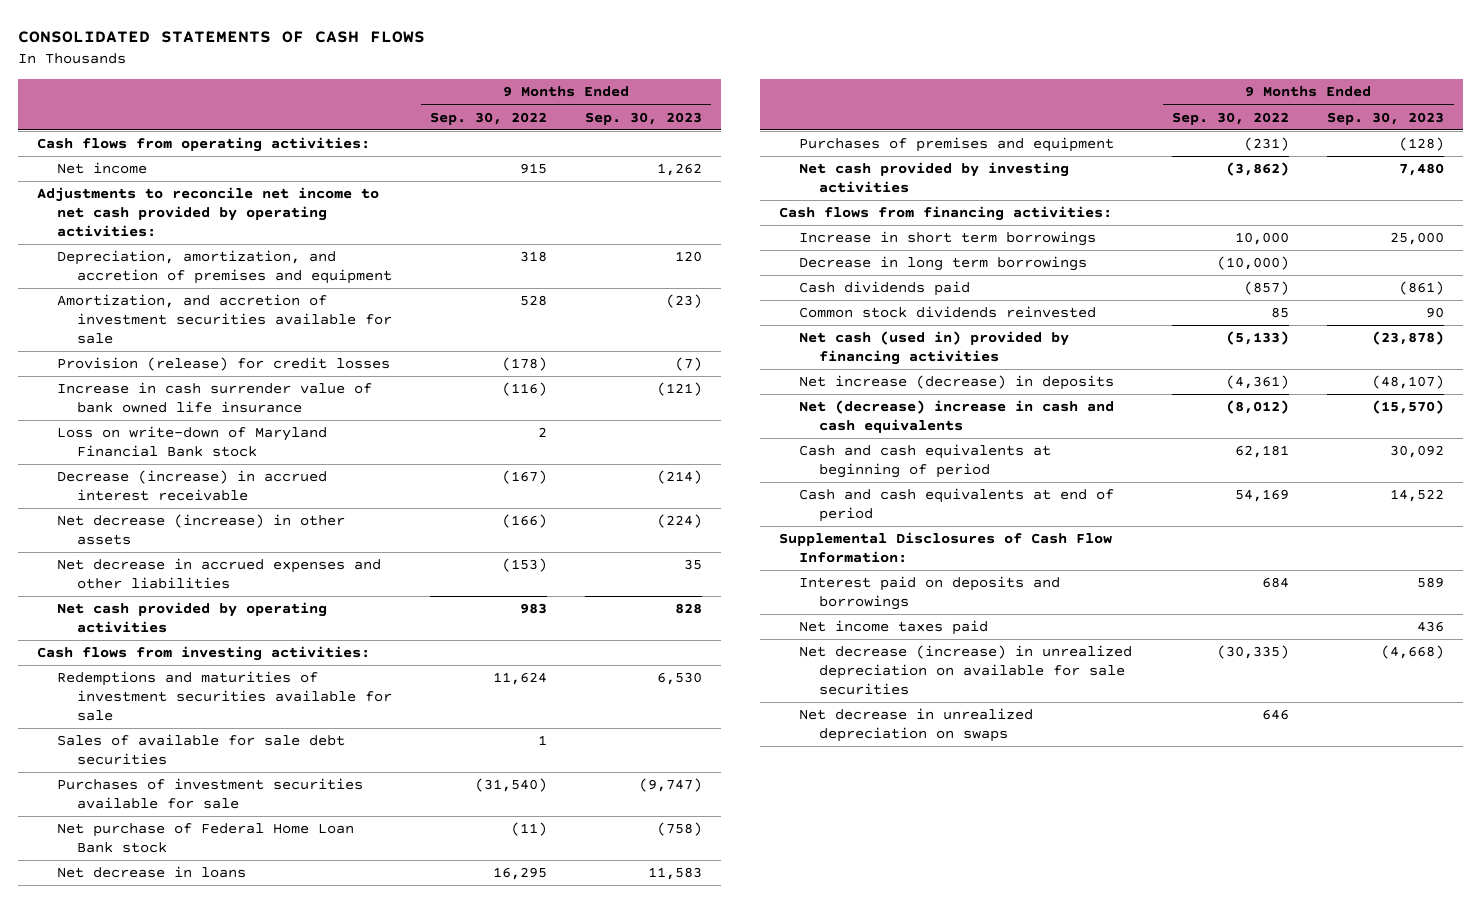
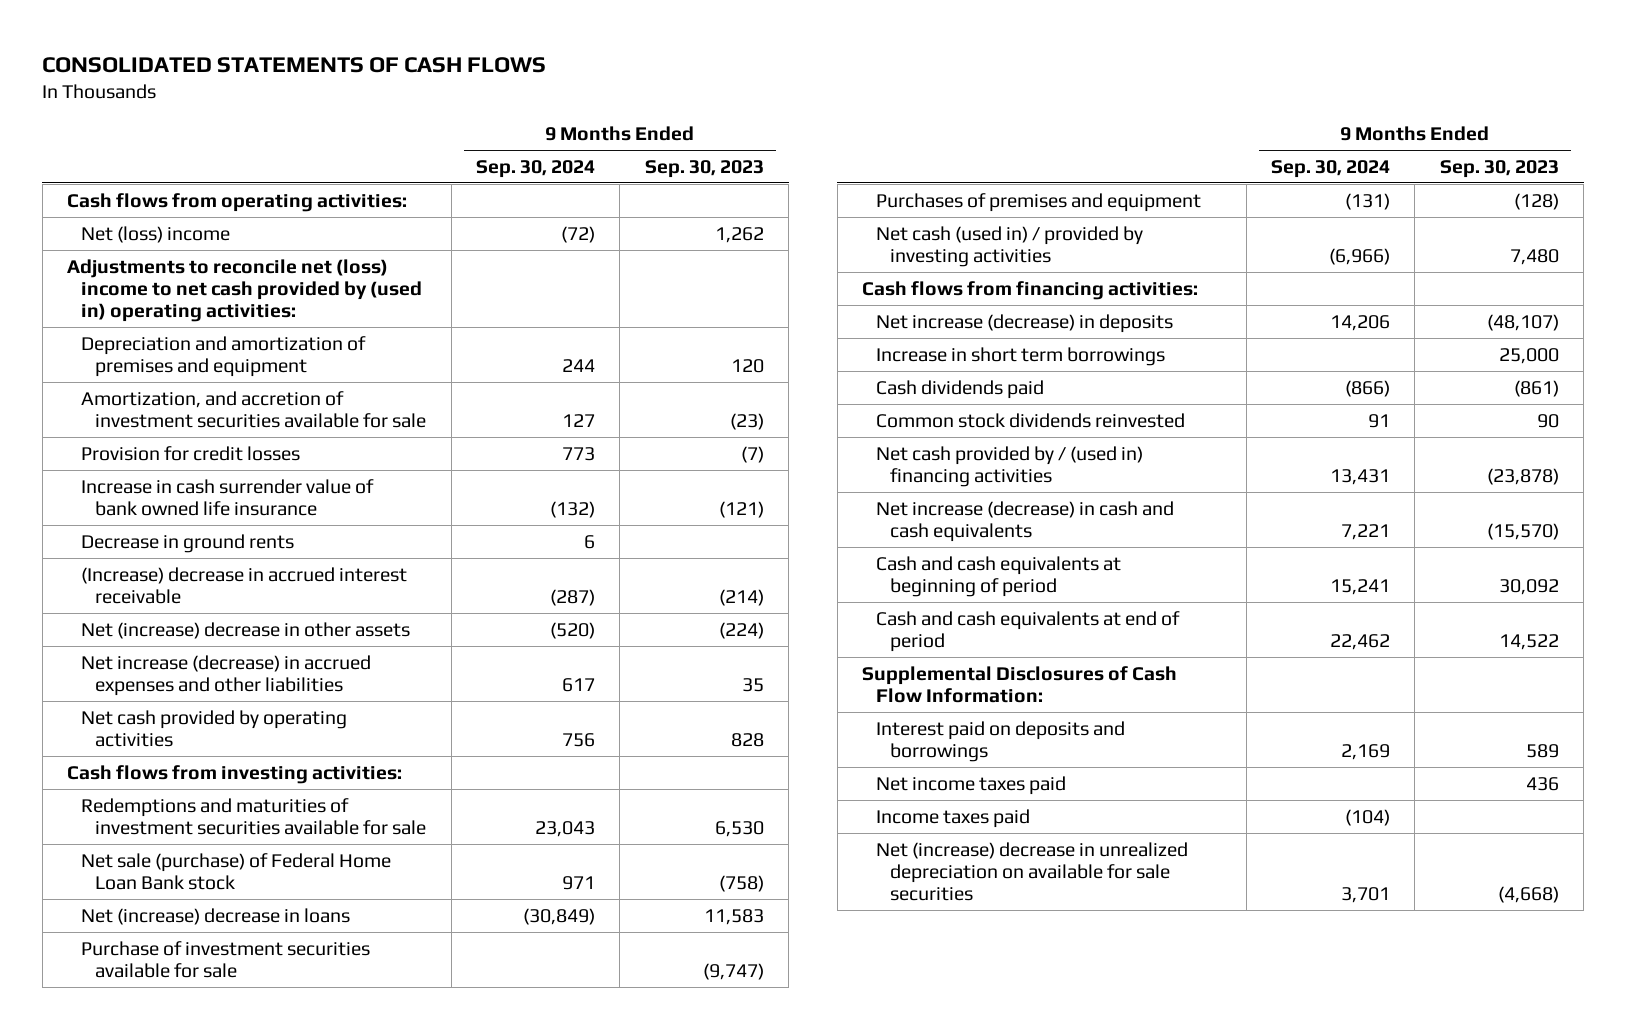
- | 9 Months Ended Sep. 30, 2022 | 9 Months Ended Sep. 30, 2023
+ | 9 Months Ended Sep. 30, 2024 | 9 Months Ended Sep. 30, 2023
- Net income | 915 | 1,262
- Adjustments to reconcile net income to net cash provided by operating activities:
- Depreciation, amortization, and accretion of premises and equipment | 318 | 120
+ Net (loss) income | (72) | 1,262
+ Adjustments to reconcile net (loss) income to net cash provided by (used in) operating activities:
+ Depreciation and amortization of premises and equipment | 244 | 120
- Provision (release) for credit losses | (178) | (7)
+ Provision for credit losses | 773 | (7)
- Loss on write-down of Maryland Financial Bank stock | 2 |
- Decrease (increase) in accrued interest receivable | (167) | (214)
- Net decrease (increase) in other assets | (166) | (224)
- Net decrease in accrued expenses and other liabilities | (153) | 35
+ Decrease in ground rents | 6 |
+ (Increase) decrease in accrued interest receivable | (287) | (214)
+ Net (increase) decrease in other assets | (520) | (224)
+ Net increase (decrease) in accrued expenses and other liabilities | 617 | 35
- Sales of available for sale debt securities | 1 |
- Purchases of investment securities available for sale | (31,540) | (9,747)
- Net purchase of Federal Home Loan Bank stock | (11) | (758)
- Net decrease in loans | 16,295 | 11,583
+ Net sale (purchase) of Federal Home Loan Bank stock | 971 | (758)
+ Net (increase) decrease in loans | (30,849) | 11,583
+ Purchase of investment securities available for sale | | (9,747)
- Net cash provided by investing activities | (3,862) | 7,480
+ Net cash (used in) / provided by investing activities | (6,966) | 7,480
moved up: Net increase (decrease) in deposits | 14,206 | (48,107)
- Decrease in long term borrowings | (10,000) |
- Net cash (used in) provided by financing activities | (5,133) | (23,878)
- Net (decrease) increase in cash and cash equivalents | (8,012) | (15,570)
+ Net cash provided by / (used in) financing activities | 13,431 | (23,878)
+ Net increase (decrease) in cash and cash equivalents | 7,221 | (15,570)
- Net decrease (increase) in unrealized depreciation on available for sale securities | (30,335) | (4,668)
- Net decrease in unrealized depreciation on swaps | 646 |
+ Income taxes paid | (104) |
+ Net (increase) decrease in unrealized depreciation on available for sale securities | 3,701 | (4,668)

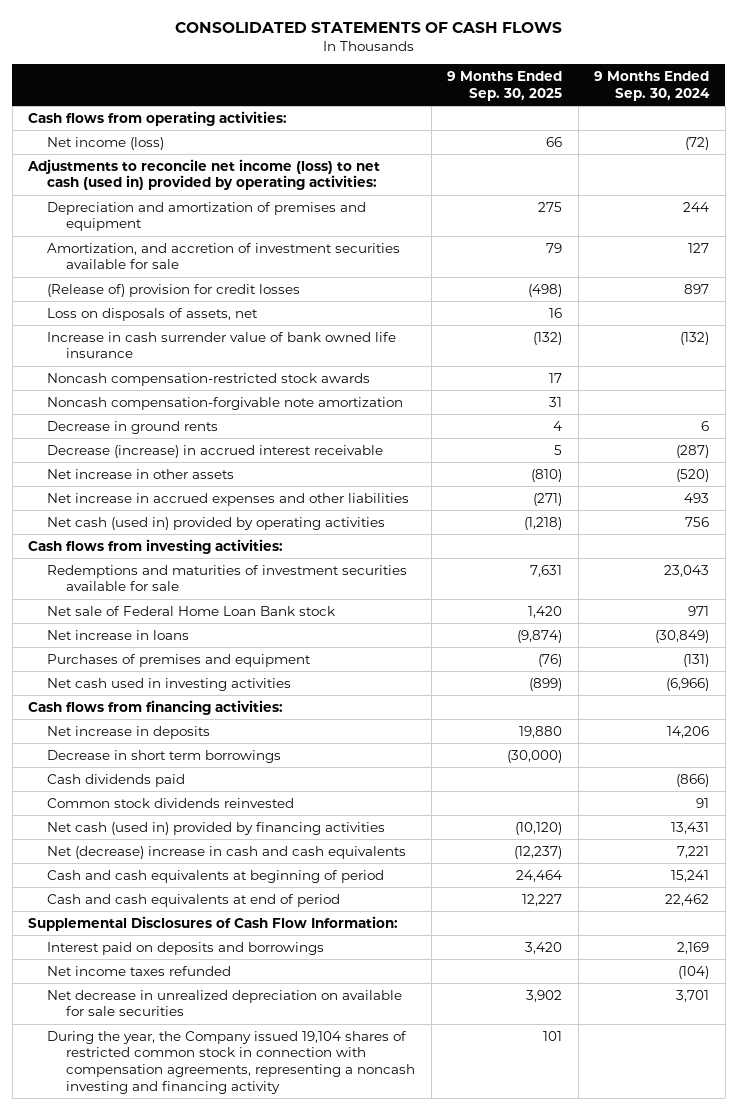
- | 9 Months Ended Sep. 30, 2024 | 9 Months Ended Sep. 30, 2023
+ | 9 Months Ended Sep. 30, 2025 | 9 Months Ended Sep. 30, 2024
- Net (loss) income | (72) | 1,262
- Adjustments to reconcile net (loss) income to net cash provided by (used in) operating activities:
+ Net income (loss) | 66 | (72)
+ Adjustments to reconcile net income (loss) to net cash (used in) provided by operating activities:
- Provision for credit losses | 773 | (7)
+ (Release of) provision for credit losses | (498) | 897
+ Loss on disposals of assets, net | 16 |
+ Noncash compensation-restricted stock awards | 17 |
+ Noncash compensation-forgivable note amortization | 31 |
- (Increase) decrease in accrued interest receivable | (287) | (214)
- Net (increase) decrease in other assets | (520) | (224)
- Net increase (decrease) in accrued expenses and other liabilities | 617 | 35
- Net cash provided by operating activities | 756 | 828
+ Decrease (increase) in accrued interest receivable | 5 | (287)
+ Net increase in other assets | (810) | (520)
+ Net increase in accrued expenses and other liabilities | (271) | 493
+ Net cash (used in) provided by operating activities | (1,218) | 756
- Net sale (purchase) of Federal Home Loan Bank stock | 971 | (758)
- Net (increase) decrease in loans | (30,849) | 11,583
- Purchase of investment securities available for sale | | (9,747)
+ Net sale of Federal Home Loan Bank stock | 1,420 | 971
+ Net increase in loans | (9,874) | (30,849)
- Net cash (used in) / provided by investing activities | (6,966) | 7,480
+ Net cash used in investing activities | (899) | (6,966)
- Net increase (decrease) in deposits | 14,206 | (48,107)
- Increase in short term borrowings | | 25,000
+ Net increase in deposits | 19,880 | 14,206
+ Decrease in short term borrowings | (30,000) |
- Net cash provided by / (used in) financing activities | 13,431 | (23,878)
- Net increase (decrease) in cash and cash equivalents | 7,221 | (15,570)
+ Net cash (used in) provided by financing activities | (10,120) | 13,431
+ Net (decrease) increase in cash and cash equivalents | (12,237) | 7,221
- Net income taxes paid | | 436
- Income taxes paid | (104) |
- Net (increase) decrease in unrealized depreciation on available for sale securities | 3,701 | (4,668)
+ Net income taxes refunded | | (104)
+ Net decrease in unrealized depreciation on available for sale securities | 3,902 | 3,701
+ During the year, the Company issued 19,104 shares of restricted common stock in connection with compensation agreements, representing a noncash investing and financing activity | 101 |

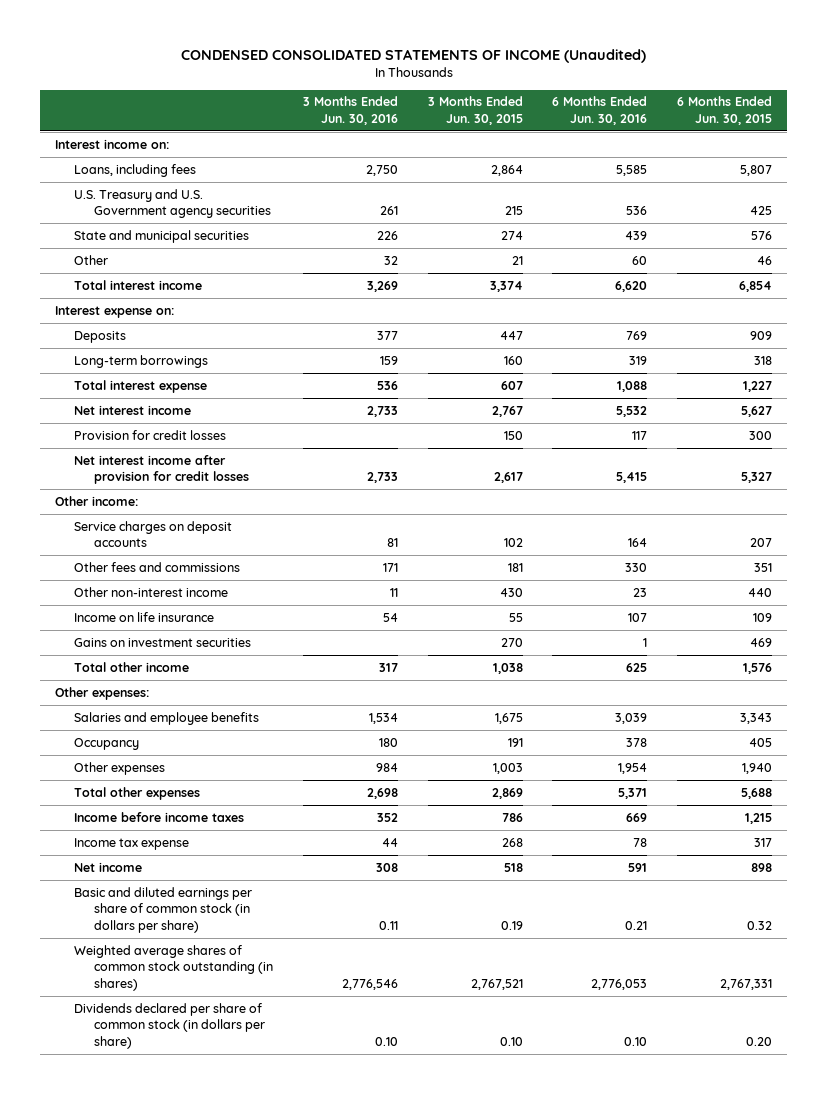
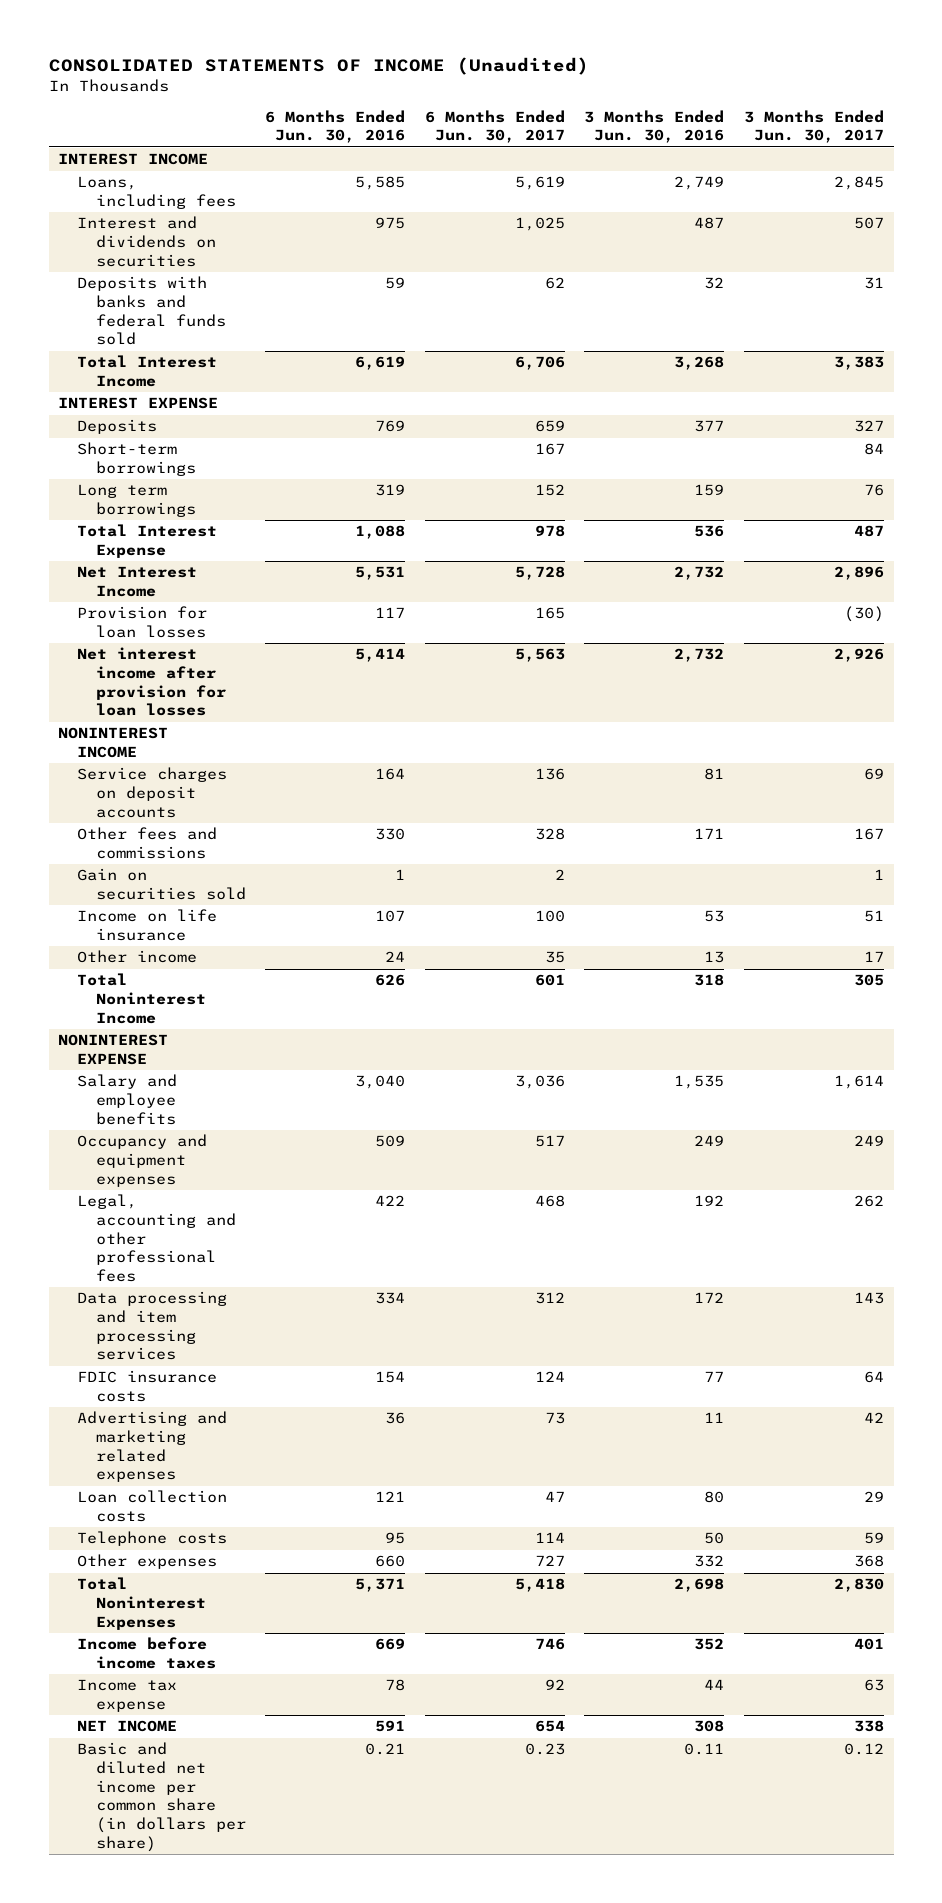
- CONDENSED CONSOLIDATED STATEMENTS OF INCOME (Unaudited)
+ CONSOLIDATED STATEMENTS OF INCOME (Unaudited)
- | 3 Months Ended Jun. 30, 2016 | 3 Months Ended Jun. 30, 2015 | 6 Months Ended Jun. 30, 2016 | 6 Months Ended Jun. 30, 2015
+ | 6 Months Ended Jun. 30, 2016 | 6 Months Ended Jun. 30, 2017 | 3 Months Ended Jun. 30, 2016 | 3 Months Ended Jun. 30, 2017
- Interest income on:
- Loans, including fees | 2,750 | 2,864 | 5,585 | 5,807
- U.S. Treasury and U.S. Government agency securities | 261 | 215 | 536 | 425
- State and municipal securities | 226 | 274 | 439 | 576
- Other | 32 | 21 | 60 | 46
- Total interest income | 3,269 | 3,374 | 6,620 | 6,854
- Interest expense on:
+ INTEREST INCOME
+ Loans, including fees | 5,585 | 5,619 | 2,749 | 2,845
+ Interest and dividends on securities | 975 | 1,025 | 487 | 507
+ Deposits with banks and federal funds sold | 59 | 62 | 32 | 31
+ Total Interest Income | 6,619 | 6,706 | 3,268 | 3,383
+ INTEREST EXPENSE
- Long-term borrowings | 159 | 160 | 319 | 318
- Total interest expense | 536 | 607 | 1,088 | 1,227
- Net interest income | 2,733 | 2,767 | 5,532 | 5,627
- Provision for credit losses | | 150 | 117 | 300
- Net interest income after provision for credit losses | 2,733 | 2,617 | 5,415 | 5,327
- Other income:
+ Short-term borrowings | | 167 | | 84
+ Long term borrowings | 319 | 152 | 159 | 76
+ Total Interest Expense | 1,088 | 978 | 536 | 487
+ Net Interest Income | 5,531 | 5,728 | 2,732 | 2,896
+ Provision for loan losses | 117 | 165 | | (30)
+ Net interest income after provision for loan losses | 5,414 | 5,563 | 2,732 | 2,926
+ NONINTEREST INCOME
- Other non-interest income | 11 | 430 | 23 | 440
- Income on life insurance | 54 | 55 | 107 | 109
- Gains on investment securities | | 270 | 1 | 469
- Total other income | 317 | 1,038 | 625 | 1,576
- Other expenses:
- Salaries and employee benefits | 1,534 | 1,675 | 3,039 | 3,343
- Occupancy | 180 | 191 | 378 | 405
- Other expenses | 984 | 1,003 | 1,954 | 1,940
- Total other expenses | 2,698 | 2,869 | 5,371 | 5,688
+ Gain on securities sold | 1 | 2 | | 1
+ Income on life insurance | 107 | 100 | 53 | 51
+ Other income | 24 | 35 | 13 | 17
+ Total Noninterest Income | 626 | 601 | 318 | 305
+ NONINTEREST EXPENSE
+ Salary and employee benefits | 3,040 | 3,036 | 1,535 | 1,614
+ Occupancy and equipment expenses | 509 | 517 | 249 | 249
+ Legal, accounting and other professional fees | 422 | 468 | 192 | 262
+ Data processing and item processing services | 334 | 312 | 172 | 143
+ FDIC insurance costs | 154 | 124 | 77 | 64
+ Advertising and marketing related expenses | 36 | 73 | 11 | 42
+ Loan collection costs | 121 | 47 | 80 | 29
+ Telephone costs | 95 | 114 | 50 | 59
+ Other expenses | 660 | 727 | 332 | 368
+ Total Noninterest Expenses | 5,371 | 5,418 | 2,698 | 2,830
- Net income | 308 | 518 | 591 | 898
- Basic and diluted earnings per share of common stock (in dollars per share) | 0.11 | 0.19 | 0.21 | 0.32
- Weighted average shares of common stock outstanding (in shares) | 2,776,546 | 2,767,521 | 2,776,053 | 2,767,331
- Dividends declared per share of common stock (in dollars per share) | 0.10 | 0.10 | 0.10 | 0.20
+ NET INCOME | 591 | 654 | 308 | 338
+ Basic and diluted net income per common share (in dollars per share) | 0.21 | 0.23 | 0.11 | 0.12

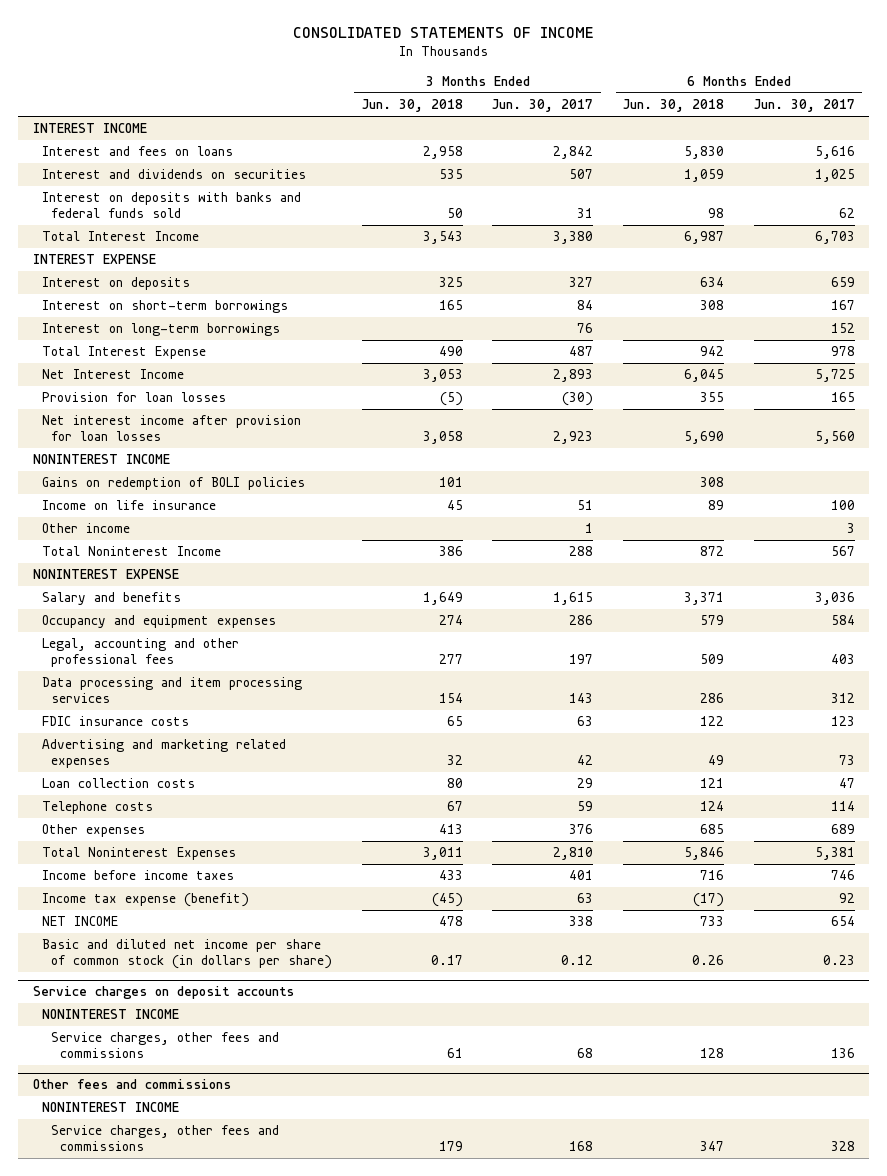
- CONSOLIDATED STATEMENTS OF INCOME (Unaudited)
+ CONSOLIDATED STATEMENTS OF INCOME
- | 6 Months Ended Jun. 30, 2016 | 6 Months Ended Jun. 30, 2017 | 3 Months Ended Jun. 30, 2016 | 3 Months Ended Jun. 30, 2017
+ | 3 Months Ended Jun. 30, 2018 | 3 Months Ended Jun. 30, 2017 | 6 Months Ended Jun. 30, 2018 | 6 Months Ended Jun. 30, 2017
- Loans, including fees | 5,585 | 5,619 | 2,749 | 2,845
+ Interest and fees on loans | 2,958 | 2,842 | 5,830 | 5,616
- Deposits with banks and federal funds sold | 59 | 62 | 32 | 31
- Total Interest Income | 6,619 | 6,706 | 3,268 | 3,383
+ Interest on deposits with banks and federal funds sold | 50 | 31 | 98 | 62
+ Total Interest Income | 3,543 | 3,380 | 6,987 | 6,703
- Deposits | 769 | 659 | 377 | 327
- Short-term borrowings | | 167 | | 84
- Long term borrowings | 319 | 152 | 159 | 76
+ Interest on deposits | 325 | 327 | 634 | 659
+ Interest on short-term borrowings | 165 | 84 | 308 | 167
+ Interest on long-term borrowings | | 76 | | 152
- Net Interest Income | 5,531 | 5,728 | 2,732 | 2,896
+ Net Interest Income | 3,053 | 2,893 | 6,045 | 5,725
- Net interest income after provision for loan losses | 5,414 | 5,563 | 2,732 | 2,926
+ Net interest income after provision for loan losses | 3,058 | 2,923 | 5,690 | 5,560
- Service charges on deposit accounts | 164 | 136 | 81 | 69
- Other fees and commissions | 330 | 328 | 171 | 167
- Gain on securities sold | 1 | 2 | | 1
+ Gains on redemption of BOLI policies | 101 | | 308 |
- Other income | 24 | 35 | 13 | 17
- Total Noninterest Income | 626 | 601 | 318 | 305
+ Other income | | 1 | | 3
+ Total Noninterest Income | 386 | 288 | 872 | 567
- Salary and employee benefits | 3,040 | 3,036 | 1,535 | 1,614
- Occupancy and equipment expenses | 509 | 517 | 249 | 249
- Legal, accounting and other professional fees | 422 | 468 | 192 | 262
+ Salary and benefits | 1,649 | 1,615 | 3,371 | 3,036
+ Occupancy and equipment expenses | 274 | 286 | 579 | 584
+ Legal, accounting and other professional fees | 277 | 197 | 509 | 403
- FDIC insurance costs | 154 | 124 | 77 | 64
+ FDIC insurance costs | 65 | 63 | 122 | 123
- Other expenses | 660 | 727 | 332 | 368
- Total Noninterest Expenses | 5,371 | 5,418 | 2,698 | 2,830
+ Other expenses | 413 | 376 | 685 | 689
+ Total Noninterest Expenses | 3,011 | 2,810 | 5,846 | 5,381
- Income tax expense | 78 | 92 | 44 | 63
+ Income tax expense (benefit) | (45) | 63 | (17) | 92
- Basic and diluted net income per common share (in dollars per share) | 0.21 | 0.23 | 0.11 | 0.12
+ Basic and diluted net income per share of common stock (in dollars per share) | 0.17 | 0.12 | 0.26 | 0.23
+ Service charges on deposit accounts
+ NONINTEREST INCOME
+ Service charges, other fees and commissions | 61 | 68 | 128 | 136
+ Other fees and commissions
+ NONINTEREST INCOME
+ Service charges, other fees and commissions | 179 | 168 | 347 | 328

